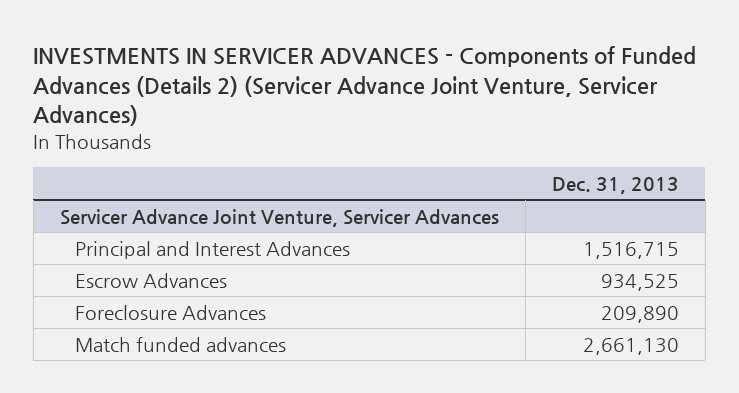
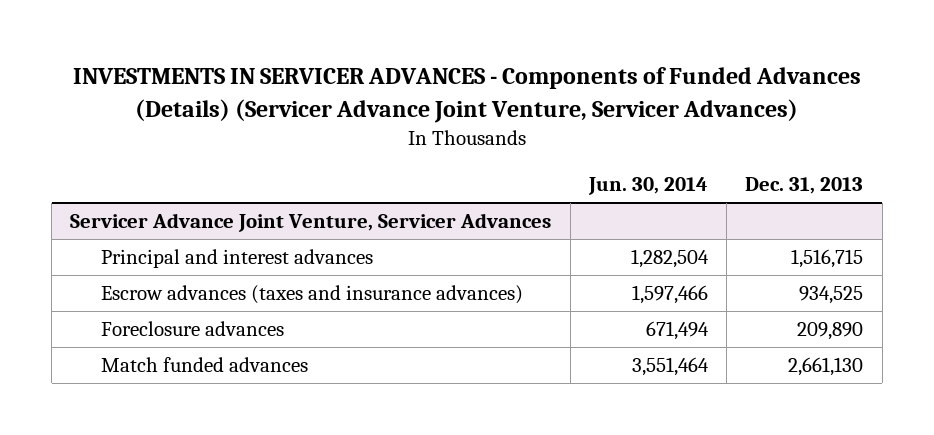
- INVESTMENTS IN SERVICER ADVANCES - Components of Funded Advances (Details 2) (Servicer Advance Joint Venture, Servicer Advances)
+ INVESTMENTS IN SERVICER ADVANCES - Components of Funded Advances (Details) (Servicer Advance Joint Venture, Servicer Advances)
- | Dec. 31, 2013
+ | Jun. 30, 2014 | Dec. 31, 2013
@ Servicer Advance Joint Venture, Servicer Advances
- Principal and Interest Advances | 1,516,715
- Escrow Advances | 934,525
- Foreclosure Advances | 209,890
+ Principal and interest advances | 1,282,504 | 1,516,715
+ Escrow advances (taxes and insurance advances) | 1,597,466 | 934,525
+ Foreclosure advances | 671,494 | 209,890

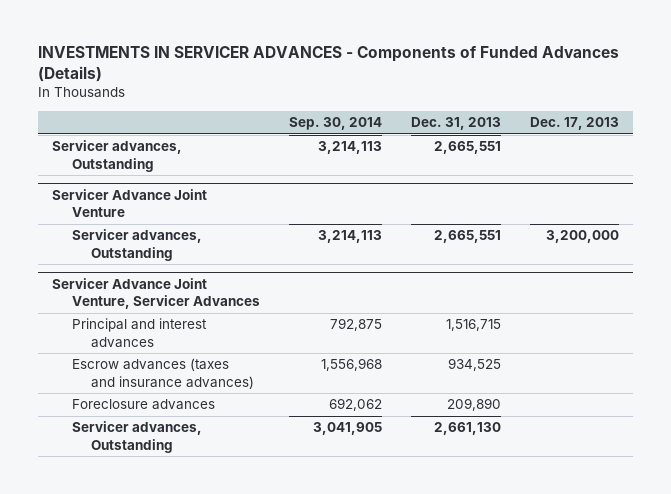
- INVESTMENTS IN SERVICER ADVANCES - Components of Funded Advances (Details) (Servicer Advance Joint Venture, Servicer Advances)
+ INVESTMENTS IN SERVICER ADVANCES - Components of Funded Advances (Details)
- | Jun. 30, 2014 | Dec. 31, 2013
+ | Sep. 30, 2014 | Dec. 31, 2013 | Dec. 17, 2013
+ Servicer advances, Outstanding | 3,214,113 | 2,665,551 |
+ Servicer Advance Joint Venture
+ Servicer advances, Outstanding | 3,214,113 | 2,665,551 | 3,200,000
@ Servicer Advance Joint Venture, Servicer Advances
- Match funded advances | 3,551,464 | 2,661,130
+ Servicer advances, Outstanding | 3,041,905 | 2,661,130 |

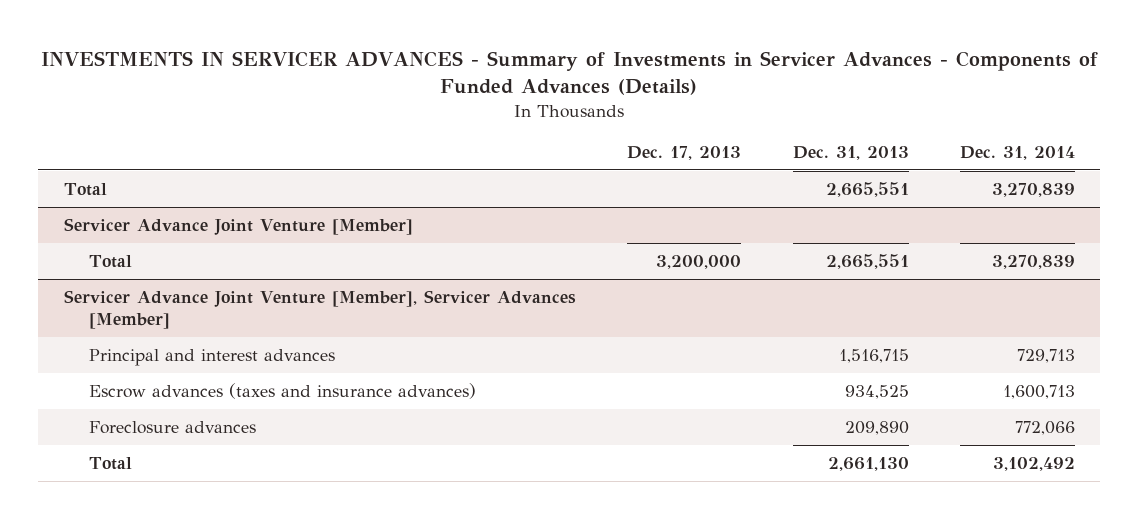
- INVESTMENTS IN SERVICER ADVANCES - Components of Funded Advances (Details)
+ INVESTMENTS IN SERVICER ADVANCES - Summary of Investments in Servicer Advances - Components of Funded Advances (Details)
- | Sep. 30, 2014 | Dec. 31, 2013 | Dec. 17, 2013
+ | Dec. 17, 2013 | Dec. 31, 2013 | Dec. 31, 2014
- Servicer advances, Outstanding | 3,214,113 | 2,665,551 |
- Servicer Advance Joint Venture
- Servicer advances, Outstanding | 3,214,113 | 2,665,551 | 3,200,000
- Servicer Advance Joint Venture, Servicer Advances
+ Total | | 2,665,551 | 3,270,839
+ Servicer Advance Joint Venture [Member]
+ Total | 3,200,000 | 2,665,551 | 3,270,839
+ Servicer Advance Joint Venture [Member], Servicer Advances [Member]
- Servicer advances, Outstanding | 3,041,905 | 2,661,130 |
+ Total | | 2,661,130 | 3,102,492

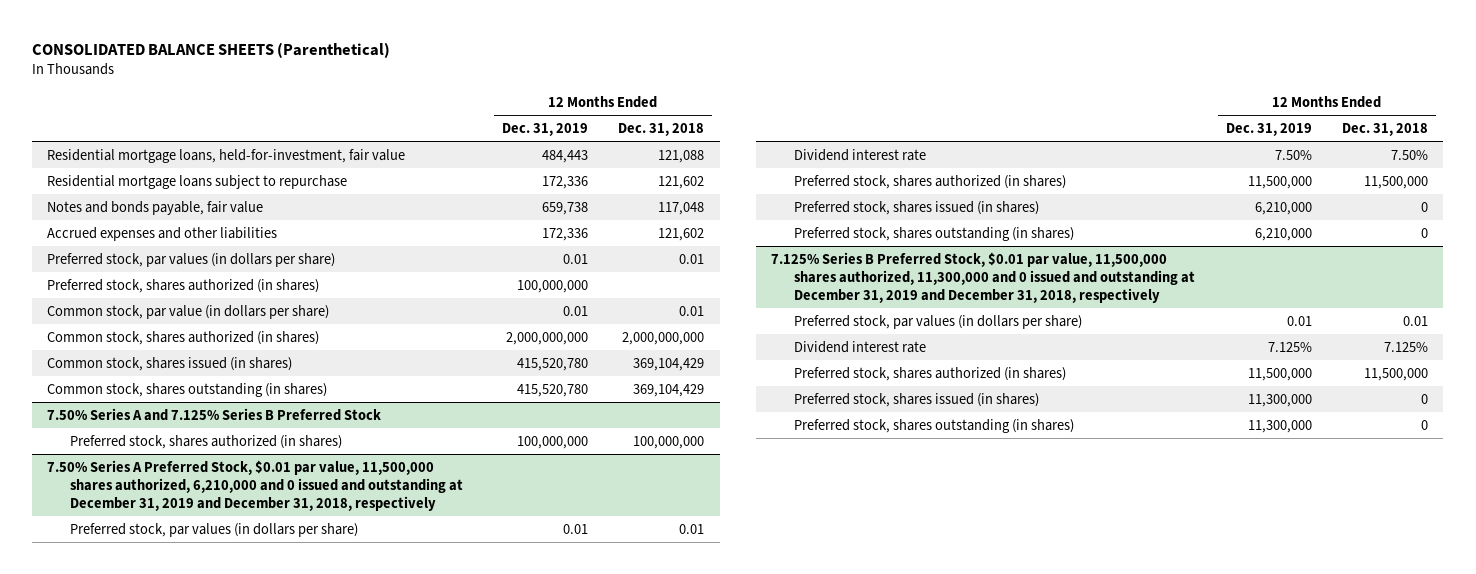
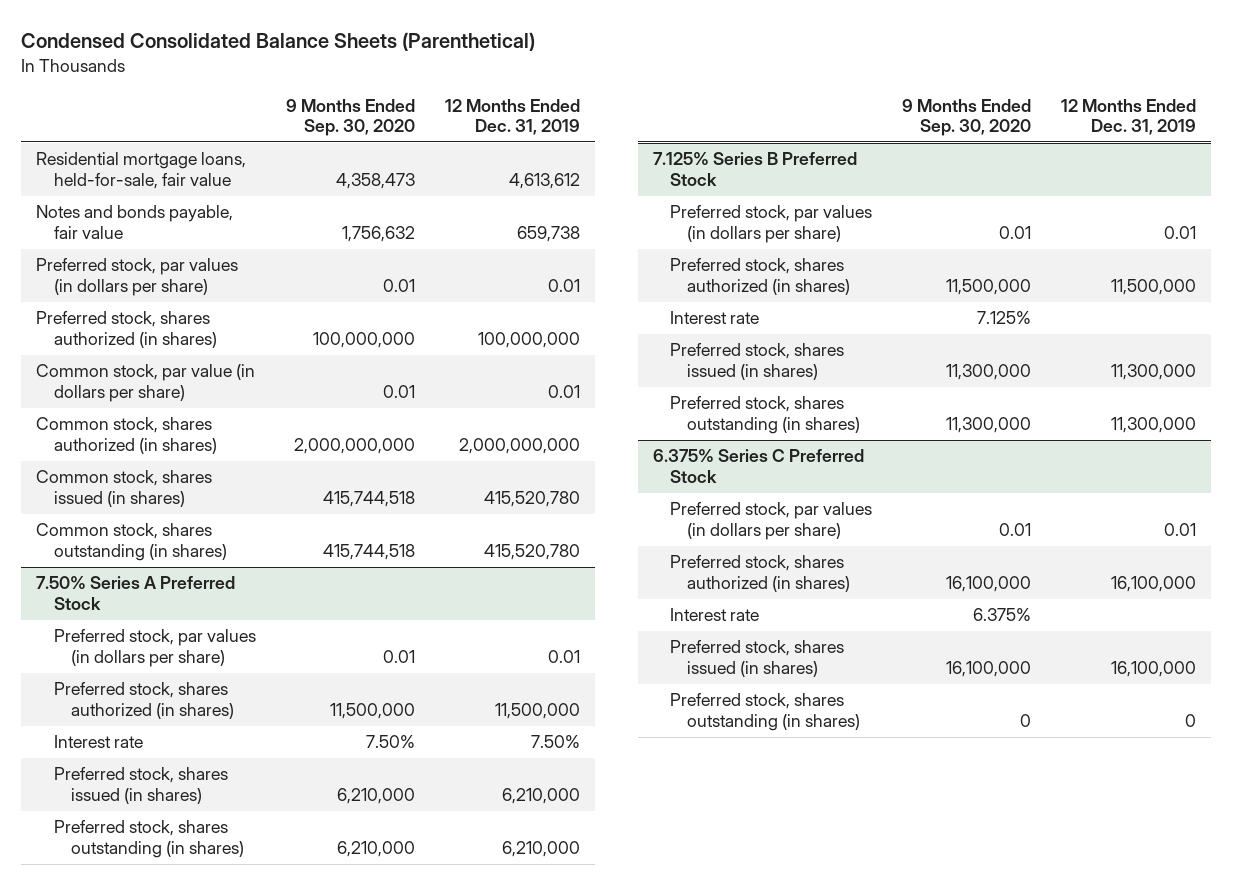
- CONSOLIDATED BALANCE SHEETS (Parenthetical)
+ Condensed Consolidated Balance Sheets (Parenthetical)
- | 12 Months Ended Dec. 31, 2019 | 12 Months Ended Dec. 31, 2018
+ | 9 Months Ended Sep. 30, 2020 | 12 Months Ended Dec. 31, 2019
- Residential mortgage loans, held-for-investment, fair value | 484,443 | 121,088
- Residential mortgage loans subject to repurchase | 172,336 | 121,602
+ Residential mortgage loans, held-for-sale, fair value | 4,358,473 | 4,613,612
- Accrued expenses and other liabilities | 172,336 | 121,602
- 7.50% Series A and 7.125% Series B Preferred Stock
- Preferred stock, shares authorized (in shares) | 100,000,000 | 100,000,000
- 7.50% Series A Preferred Stock, $0.01 par value, 11,500,000 shares authorized, 6,210,000 and 0 issued and outstanding at December 31, 2019 and December 31, 2018, respectively
+ 7.50% Series A Preferred Stock
- Dividend interest rate | 7.50% | 7.50%
+ Interest rate | 7.50% | 7.50%
- 7.125% Series B Preferred Stock, $0.01 par value, 11,500,000 shares authorized, 11,300,000 and 0 issued and outstanding at December 31, 2019 and December 31, 2018, respectively
+ 7.125% Series B Preferred Stock
- Dividend interest rate | 7.125% | 7.125%
+ Interest rate | 7.125% |
+ 6.375% Series C Preferred Stock
+ Preferred stock, par values (in dollars per share) | 0.01 | 0.01
+ Preferred stock, shares authorized (in shares) | 16,100,000 | 16,100,000
+ Interest rate | 6.375% |
+ Preferred stock, shares issued (in shares) | 16,100,000 | 16,100,000
+ Preferred stock, shares outstanding (in shares) | 0 | 0

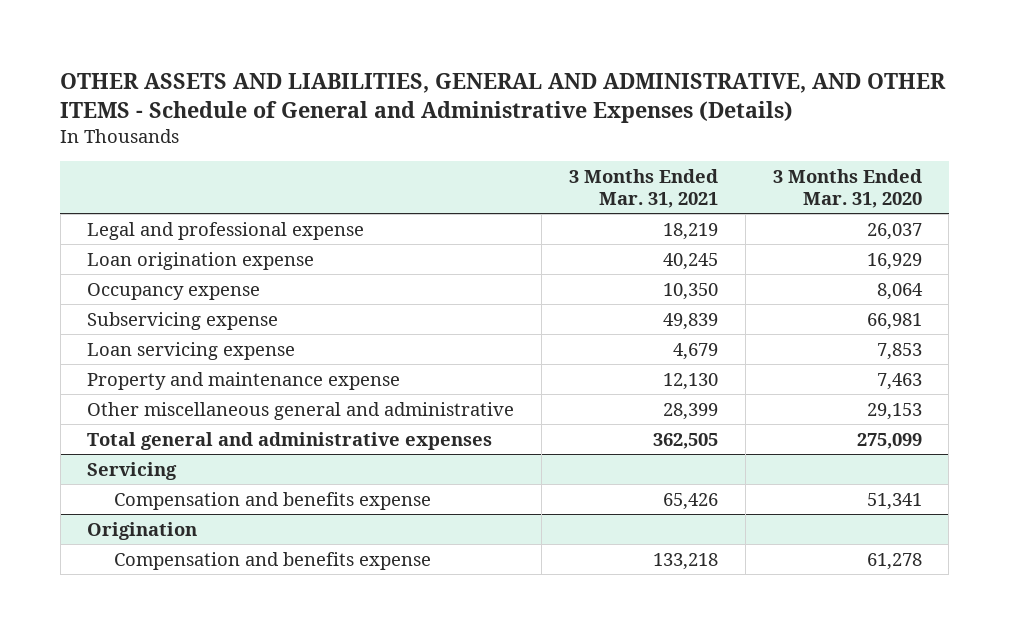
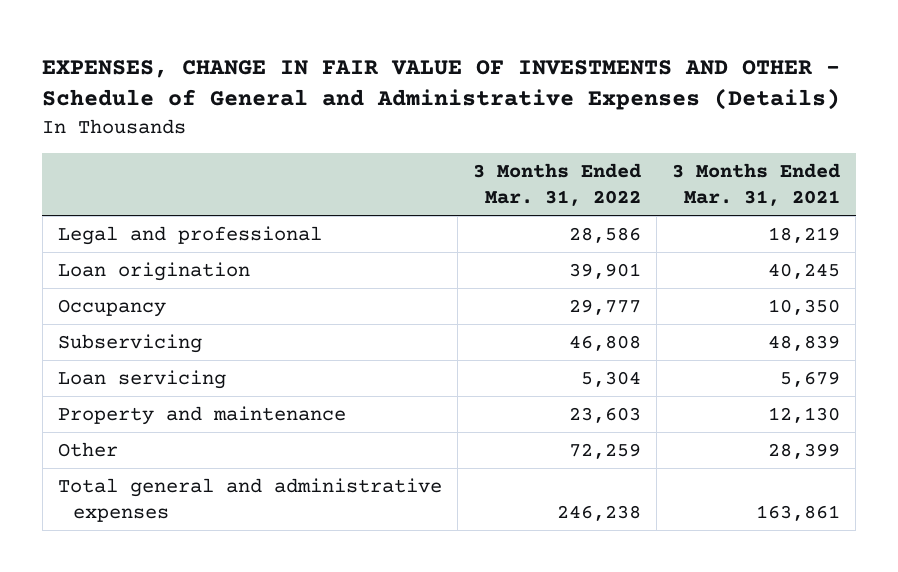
- OTHER ASSETS AND LIABILITIES, GENERAL AND ADMINISTRATIVE, AND OTHER ITEMS - Schedule of General and Administrative Expenses (Details)
+ EXPENSES, CHANGE IN FAIR VALUE OF INVESTMENTS AND OTHER - Schedule of General and Administrative Expenses (Details)
- | 3 Months Ended Mar. 31, 2021 | 3 Months Ended Mar. 31, 2020
+ | 3 Months Ended Mar. 31, 2022 | 3 Months Ended Mar. 31, 2021
- Legal and professional expense | 18,219 | 26,037
- Loan origination expense | 40,245 | 16,929
- Occupancy expense | 10,350 | 8,064
- Subservicing expense | 49,839 | 66,981
- Loan servicing expense | 4,679 | 7,853
- Property and maintenance expense | 12,130 | 7,463
- Other miscellaneous general and administrative | 28,399 | 29,153
- Total general and administrative expenses | 362,505 | 275,099
- Servicing
- Compensation and benefits expense | 65,426 | 51,341
- Origination
- Compensation and benefits expense | 133,218 | 61,278
+ Legal and professional | 28,586 | 18,219
+ Loan origination | 39,901 | 40,245
+ Occupancy | 29,777 | 10,350
+ Subservicing | 46,808 | 48,839
+ Loan servicing | 5,304 | 5,679
+ Property and maintenance | 23,603 | 12,130
+ Other | 72,259 | 28,399
+ Total general and administrative expenses | 246,238 | 163,861

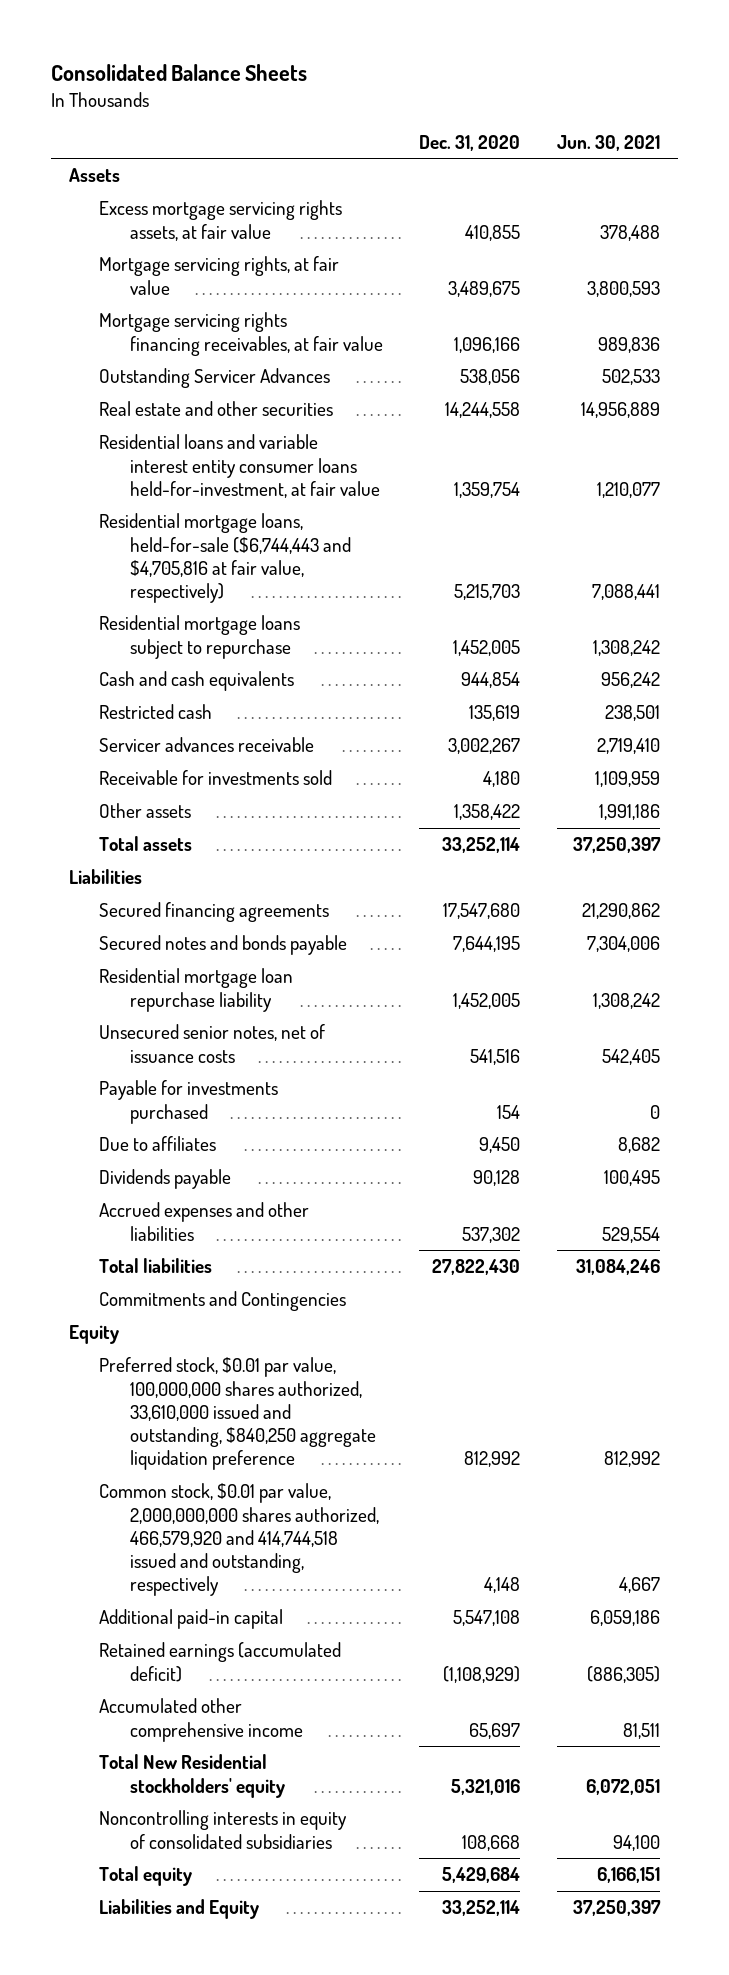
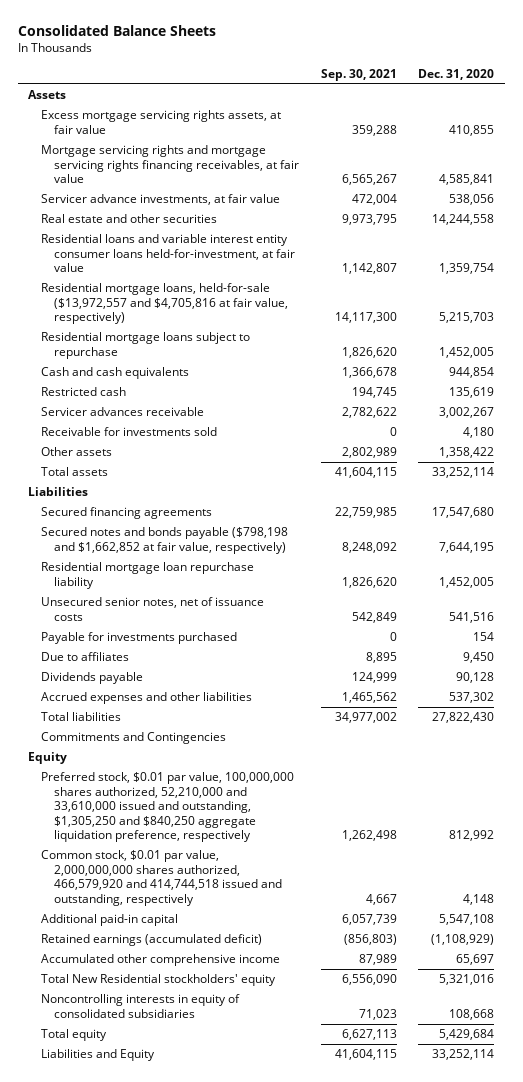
- | Dec. 31, 2020 | Jun. 30, 2021
+ | Sep. 30, 2021 | Dec. 31, 2020
- Mortgage servicing rights, at fair value | 3,489,675 | 3,800,593
- Mortgage servicing rights financing receivables, at fair value | 1,096,166 | 989,836
- Outstanding Servicer Advances | 538,056 | 502,533
+ Mortgage servicing rights and mortgage servicing rights financing receivables, at fair value | 6,565,267 | 4,585,841
+ Servicer advance investments, at fair value | 472,004 | 538,056
- Residential mortgage loans, held-for-sale ($6,744,443 and $4,705,816 at fair value, respectively) | 5,215,703 | 7,088,441
+ Residential mortgage loans, held-for-sale ($13,972,557 and $4,705,816 at fair value, respectively) | 14,117,300 | 5,215,703
- Secured notes and bonds payable | 7,644,195 | 7,304,006
+ Secured notes and bonds payable ($798,198 and $1,662,852 at fair value, respectively) | 8,248,092 | 7,644,195
- Preferred stock, $0.01 par value, 100,000,000 shares authorized, 33,610,000 issued and outstanding, $840,250 aggregate liquidation preference | 812,992 | 812,992
+ Preferred stock, $0.01 par value, 100,000,000 shares authorized, 52,210,000 and 33,610,000 issued and outstanding, $1,305,250 and $840,250 aggregate liquidation preference, respectively | 1,262,498 | 812,992

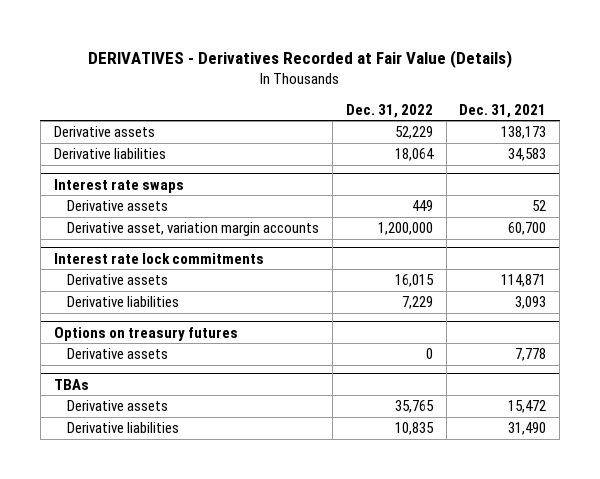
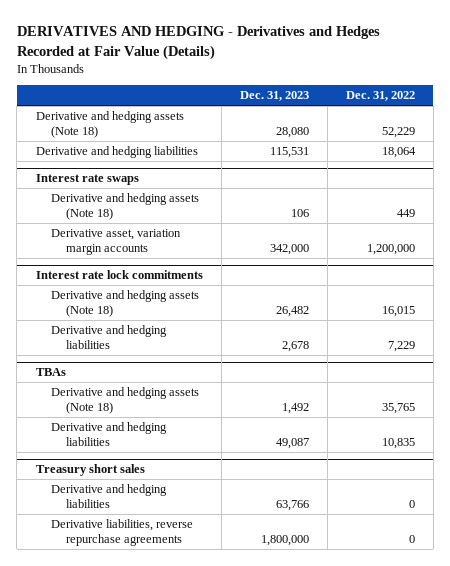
- DERIVATIVES - Derivatives Recorded at Fair Value (Details)
+ DERIVATIVES AND HEDGING - Derivatives and Hedges Recorded at Fair Value (Details)
- | Dec. 31, 2022 | Dec. 31, 2021
+ | Dec. 31, 2023 | Dec. 31, 2022
- Derivative assets | 52,229 | 138,173
- Derivative liabilities | 18,064 | 34,583
+ Derivative and hedging assets (Note 18) | 28,080 | 52,229
+ Derivative and hedging liabilities | 115,531 | 18,064
@ Interest rate swaps
- Derivative assets | 449 | 52
+ Derivative and hedging assets (Note 18) | 106 | 449
@ Interest rate lock commitments
- Derivative assets | 16,015 | 114,871
- Derivative liabilities | 7,229 | 3,093
- Options on treasury futures
- Derivative assets | 0 | 7,778
@ Interest rate lock commitments
+ Derivative and hedging assets (Note 18) | 26,482 | 16,015
+ Derivative and hedging liabilities | 2,678 | 7,229
@ TBAs
- Derivative assets | 35,765 | 15,472
- Derivative liabilities | 10,835 | 31,490
+ Derivative and hedging assets (Note 18) | 1,492 | 35,765
+ Derivative and hedging liabilities | 49,087 | 10,835
+ Treasury short sales
+ Derivative and hedging liabilities | 63,766 | 0
+ Derivative liabilities, reverse repurchase agreements | 1,800,000 | 0

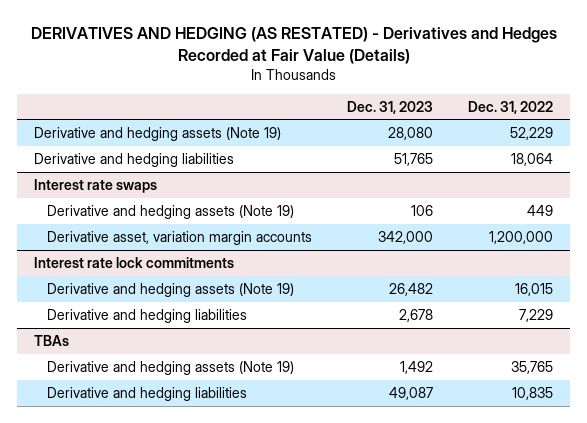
- DERIVATIVES AND HEDGING - Derivatives and Hedges Recorded at Fair Value (Details)
+ DERIVATIVES AND HEDGING (AS RESTATED) - Derivatives and Hedges Recorded at Fair Value (Details)
- Derivative and hedging assets (Note 18) | 28,080 | 52,229
- Derivative and hedging liabilities | 115,531 | 18,064
+ Derivative and hedging assets (Note 19) | 28,080 | 52,229
+ Derivative and hedging liabilities | 51,765 | 18,064
@ Interest rate swaps
- Derivative and hedging assets (Note 18) | 106 | 449
+ Derivative and hedging assets (Note 19) | 106 | 449
@ Interest rate lock commitments
- Derivative and hedging assets (Note 18) | 26,482 | 16,015
+ Derivative and hedging assets (Note 19) | 26,482 | 16,015
@ TBAs
- Derivative and hedging assets (Note 18) | 1,492 | 35,765
+ Derivative and hedging assets (Note 19) | 1,492 | 35,765
- Treasury short sales
- Derivative and hedging liabilities | 63,766 | 0
- Derivative liabilities, reverse repurchase agreements | 1,800,000 | 0

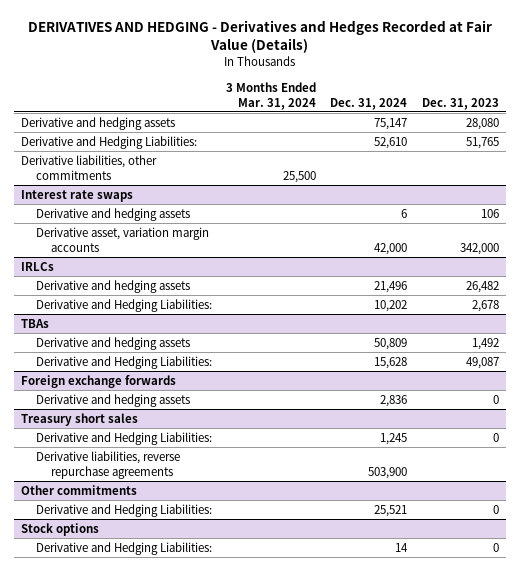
- DERIVATIVES AND HEDGING (AS RESTATED) - Derivatives and Hedges Recorded at Fair Value (Details)
+ DERIVATIVES AND HEDGING - Derivatives and Hedges Recorded at Fair Value (Details)
- | Dec. 31, 2023 | Dec. 31, 2022
+ | 3 Months Ended Mar. 31, 2024 | Dec. 31, 2024 | Dec. 31, 2023
- Derivative and hedging assets (Note 19) | 28,080 | 52,229
- Derivative and hedging liabilities | 51,765 | 18,064
+ Derivative and hedging assets | | 75,147 | 28,080
+ Derivative and Hedging Liabilities: | | 52,610 | 51,765
+ Derivative liabilities, other commitments | 25,500 | |
@ Interest rate swaps
- Derivative and hedging assets (Note 19) | 106 | 449
+ Derivative and hedging assets | | 6 | 106
- Interest rate lock commitments
- Derivative and hedging assets (Note 19) | 26,482 | 16,015
- Derivative and hedging liabilities | 2,678 | 7,229
+ IRLCs
+ Derivative and hedging assets | | 21,496 | 26,482
+ Derivative and Hedging Liabilities: | | 10,202 | 2,678
@ TBAs
- Derivative and hedging assets (Note 19) | 1,492 | 35,765
- Derivative and hedging liabilities | 49,087 | 10,835
+ Derivative and hedging assets | | 50,809 | 1,492
+ Derivative and Hedging Liabilities: | | 15,628 | 49,087
+ Foreign exchange forwards
+ Derivative and hedging assets | | 2,836 | 0
+ Treasury short sales
+ Derivative and Hedging Liabilities: | | 1,245 | 0
+ Derivative liabilities, reverse repurchase agreements | | 503,900 |
+ Other commitments
+ Derivative and Hedging Liabilities: | | 25,521 | 0
+ Stock options
+ Derivative and Hedging Liabilities: | | 14 | 0

